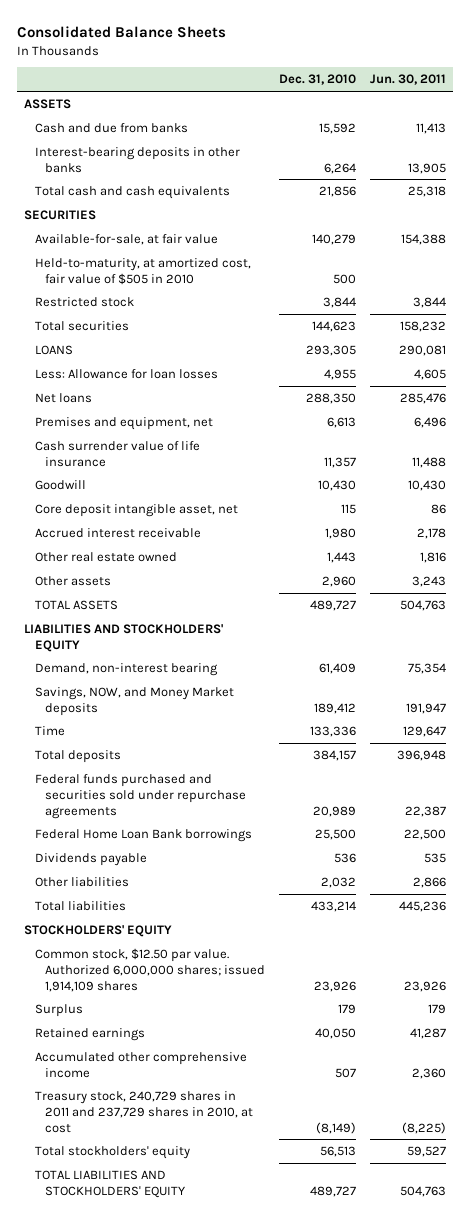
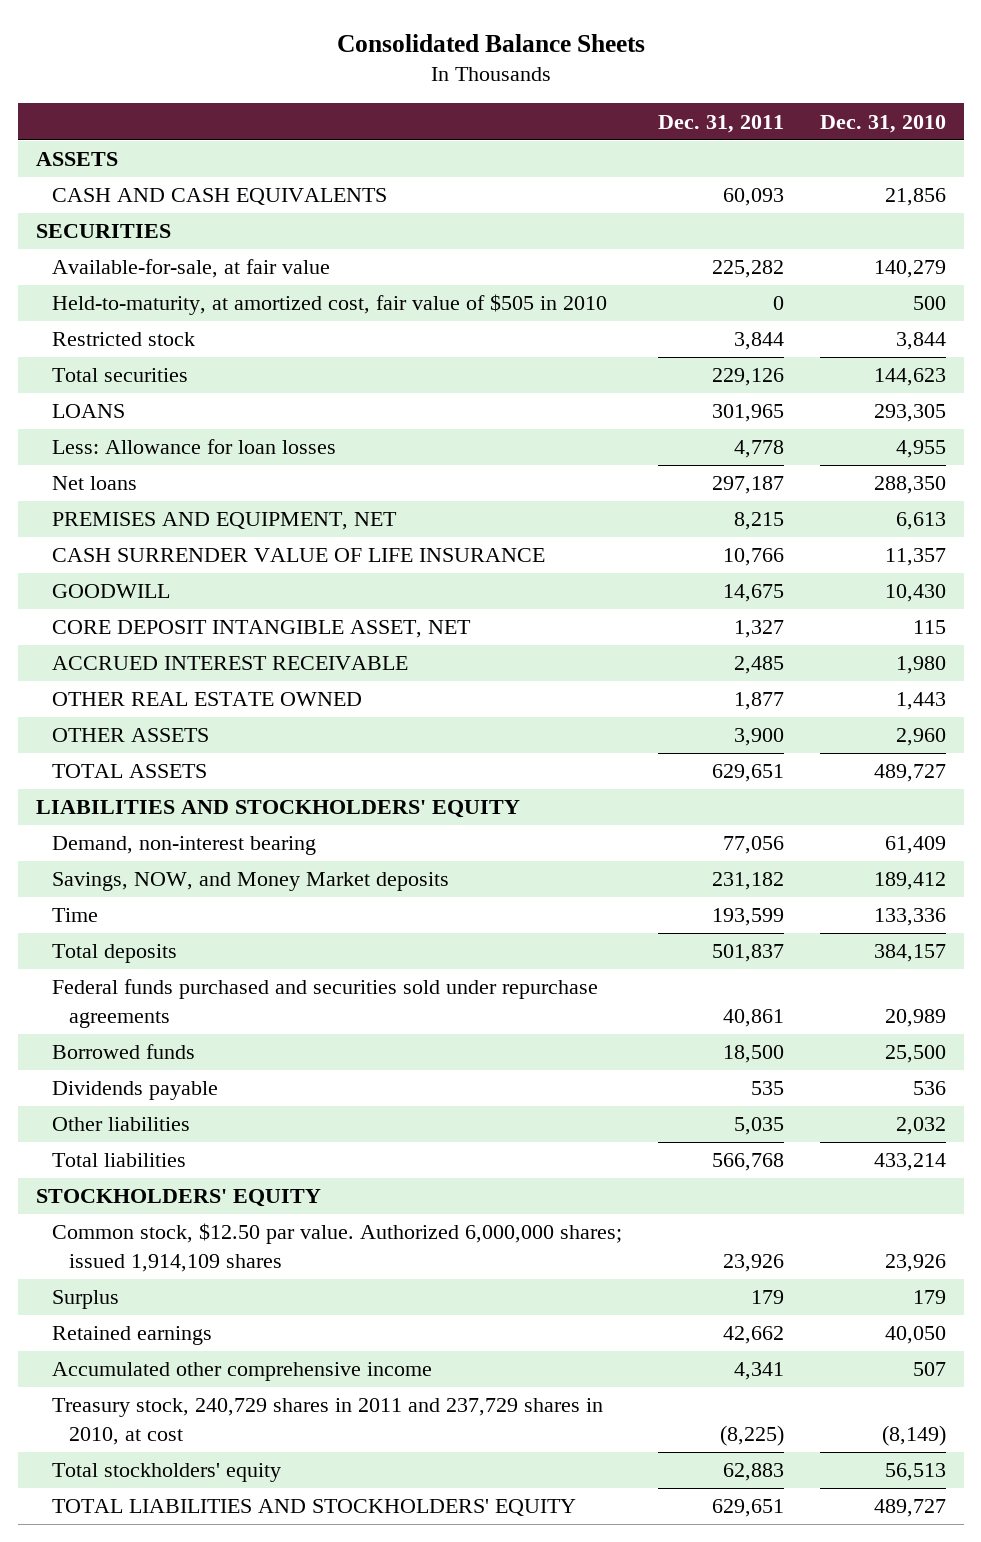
- | Dec. 31, 2010 | Jun. 30, 2011
+ | Dec. 31, 2011 | Dec. 31, 2010
- Cash and due from banks | 15,592 | 11,413
- Interest-bearing deposits in other banks | 6,264 | 13,905
- Total cash and cash equivalents | 21,856 | 25,318
+ CASH AND CASH EQUIVALENTS | 60,093 | 21,856
- Premises and equipment, net | 6,613 | 6,496
- Cash surrender value of life insurance | 11,357 | 11,488
- Goodwill | 10,430 | 10,430
- Core deposit intangible asset, net | 115 | 86
- Accrued interest receivable | 1,980 | 2,178
- Other real estate owned | 1,443 | 1,816
- Other assets | 2,960 | 3,243
+ PREMISES AND EQUIPMENT, NET | 8,215 | 6,613
+ CASH SURRENDER VALUE OF LIFE INSURANCE | 10,766 | 11,357
+ GOODWILL | 14,675 | 10,430
+ CORE DEPOSIT INTANGIBLE ASSET, NET | 1,327 | 115
+ ACCRUED INTEREST RECEIVABLE | 2,485 | 1,980
+ OTHER REAL ESTATE OWNED | 1,877 | 1,443
+ OTHER ASSETS | 3,900 | 2,960
- Federal Home Loan Bank borrowings | 25,500 | 22,500
+ Borrowed funds | 18,500 | 25,500

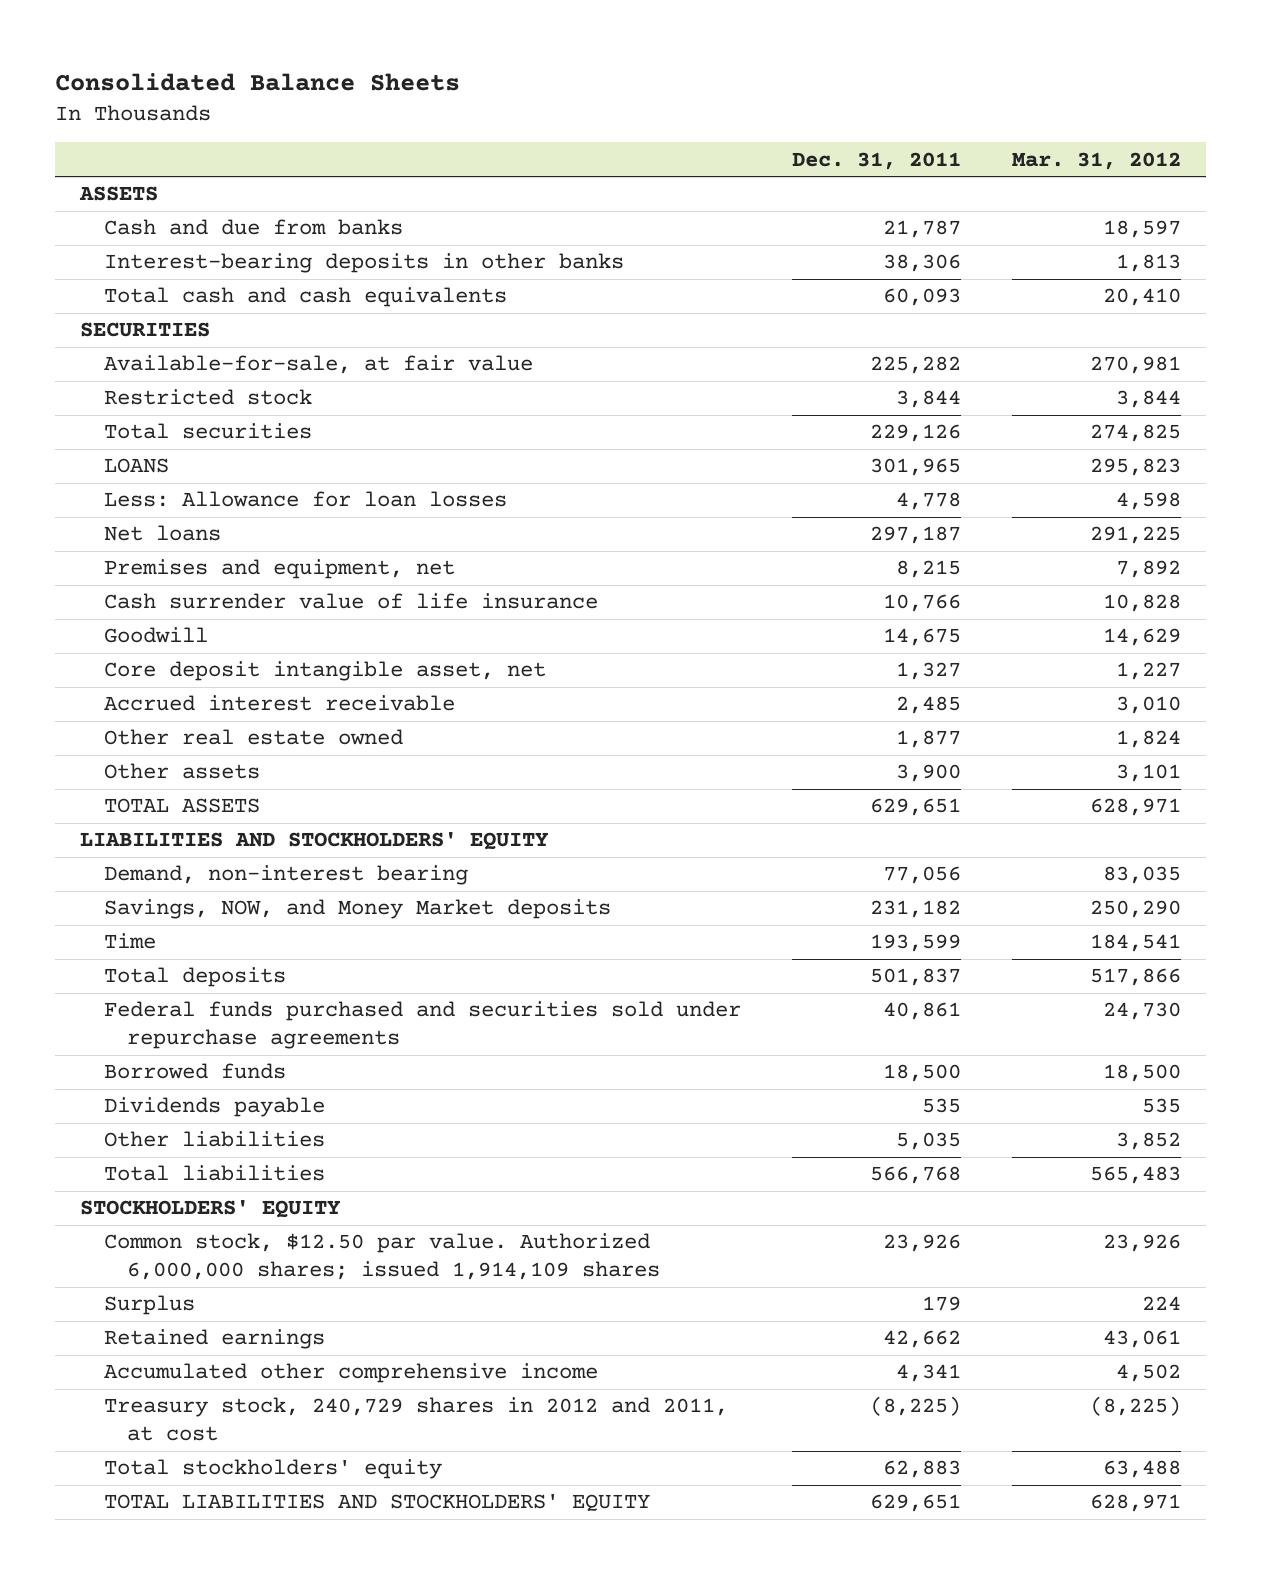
- | Dec. 31, 2011 | Dec. 31, 2010
+ | Dec. 31, 2011 | Mar. 31, 2012
- CASH AND CASH EQUIVALENTS | 60,093 | 21,856
+ Cash and due from banks | 21,787 | 18,597
+ Interest-bearing deposits in other banks | 38,306 | 1,813
+ Total cash and cash equivalents | 60,093 | 20,410
- Held-to-maturity, at amortized cost, fair value of $505 in 2010 | 0 | 500
- PREMISES AND EQUIPMENT, NET | 8,215 | 6,613
- CASH SURRENDER VALUE OF LIFE INSURANCE | 10,766 | 11,357
- GOODWILL | 14,675 | 10,430
- CORE DEPOSIT INTANGIBLE ASSET, NET | 1,327 | 115
- ACCRUED INTEREST RECEIVABLE | 2,485 | 1,980
- OTHER REAL ESTATE OWNED | 1,877 | 1,443
- OTHER ASSETS | 3,900 | 2,960
+ Premises and equipment, net | 8,215 | 7,892
+ Cash surrender value of life insurance | 10,766 | 10,828
+ Goodwill | 14,675 | 14,629
+ Core deposit intangible asset, net | 1,327 | 1,227
+ Accrued interest receivable | 2,485 | 3,010
+ Other real estate owned | 1,877 | 1,824
+ Other assets | 3,900 | 3,101
- Treasury stock, 240,729 shares in 2011 and 237,729 shares in 2010, at cost | (8,225) | (8,149)
+ Treasury stock, 240,729 shares in 2012 and 2011, at cost | (8,225) | (8,225)

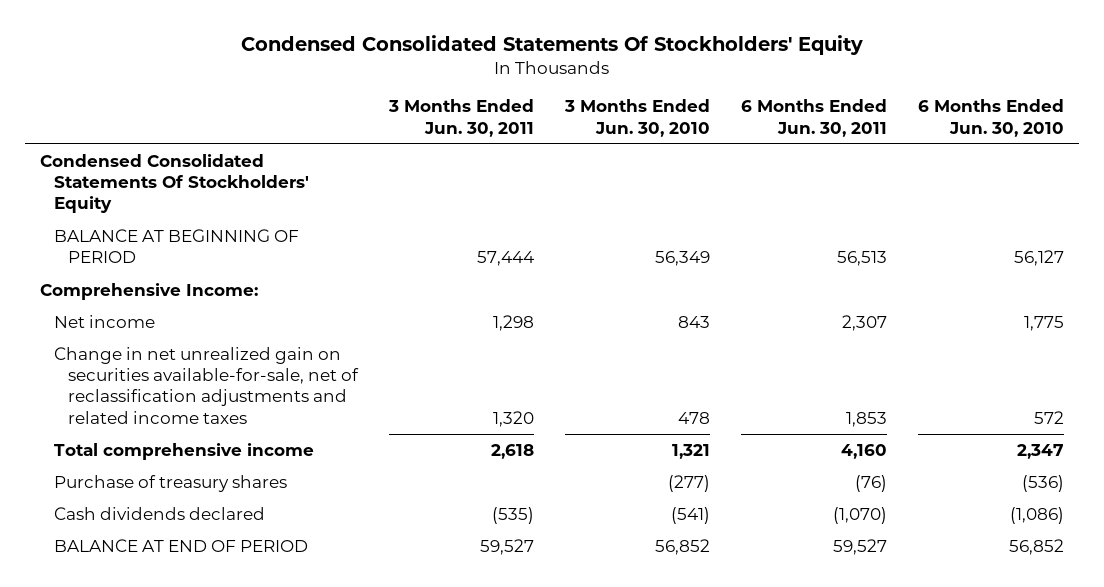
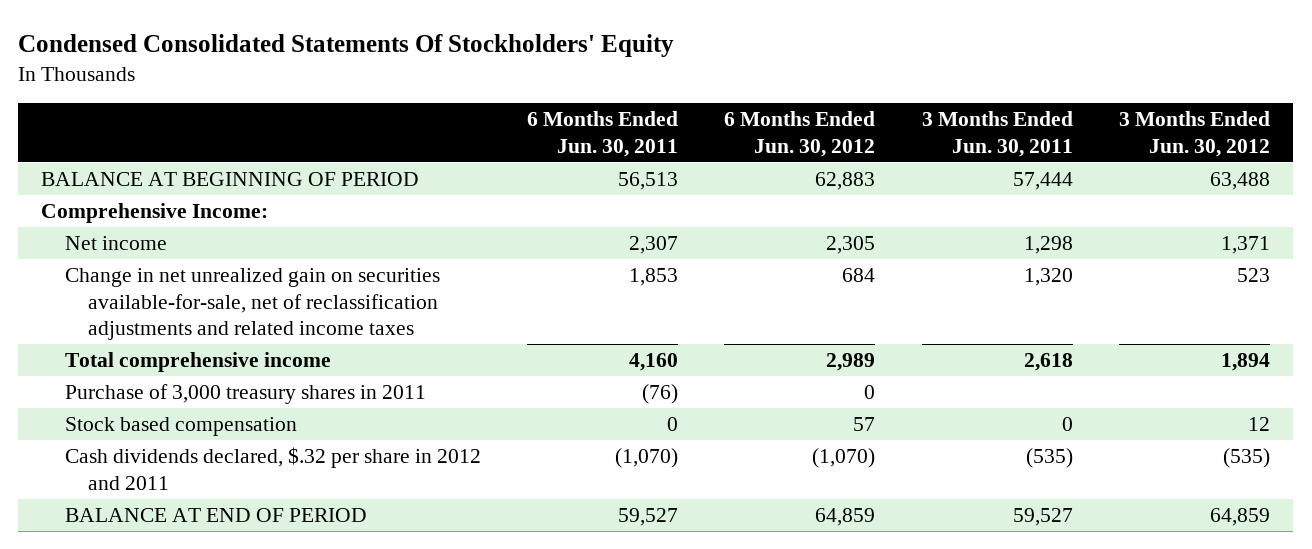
- | 3 Months Ended Jun. 30, 2011 | 3 Months Ended Jun. 30, 2010 | 6 Months Ended Jun. 30, 2011 | 6 Months Ended Jun. 30, 2010
+ | 6 Months Ended Jun. 30, 2011 | 6 Months Ended Jun. 30, 2012 | 3 Months Ended Jun. 30, 2011 | 3 Months Ended Jun. 30, 2012
- Condensed Consolidated Statements Of Stockholders' Equity
- Purchase of treasury shares | | (277) | (76) | (536)
- Cash dividends declared | (535) | (541) | (1,070) | (1,086)
+ Purchase of 3,000 treasury shares in 2011 | (76) | 0 | |
+ Stock based compensation | 0 | 57 | 0 | 12
+ Cash dividends declared, $.32 per share in 2012 and 2011 | (1,070) | (1,070) | (535) | (535)

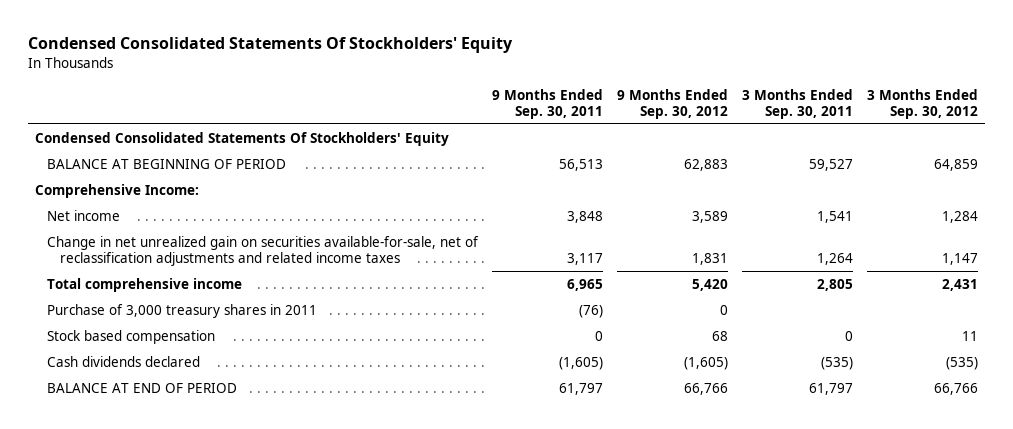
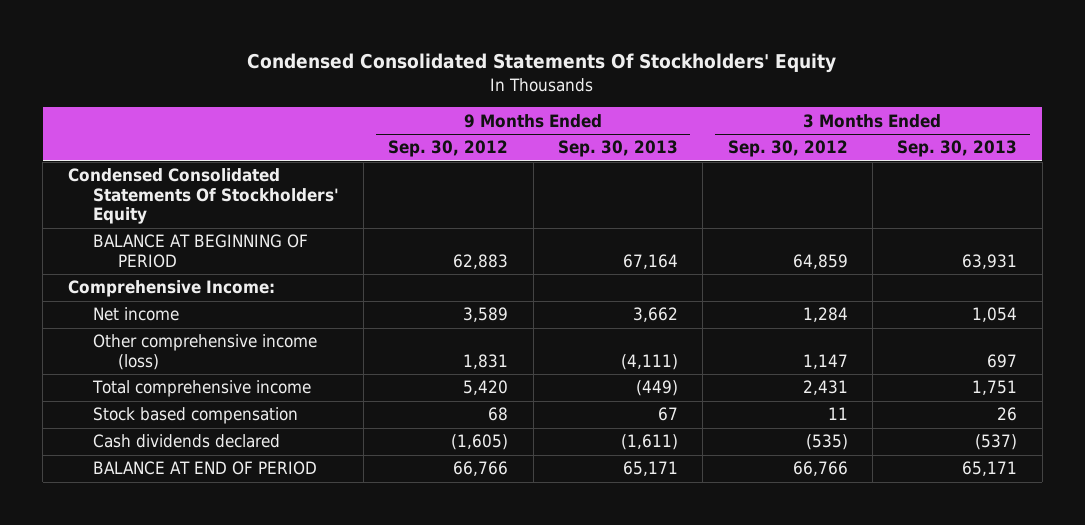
- | 9 Months Ended Sep. 30, 2011 | 9 Months Ended Sep. 30, 2012 | 3 Months Ended Sep. 30, 2011 | 3 Months Ended Sep. 30, 2012
+ | 9 Months Ended Sep. 30, 2012 | 9 Months Ended Sep. 30, 2013 | 3 Months Ended Sep. 30, 2012 | 3 Months Ended Sep. 30, 2013
- Change in net unrealized gain on securities available-for-sale, net of reclassification adjustments and related income taxes | 3,117 | 1,831 | 1,264 | 1,147
+ Other comprehensive income (loss) | 1,831 | (4,111) | 1,147 | 697
- Purchase of 3,000 treasury shares in 2011 | (76) | 0 | |

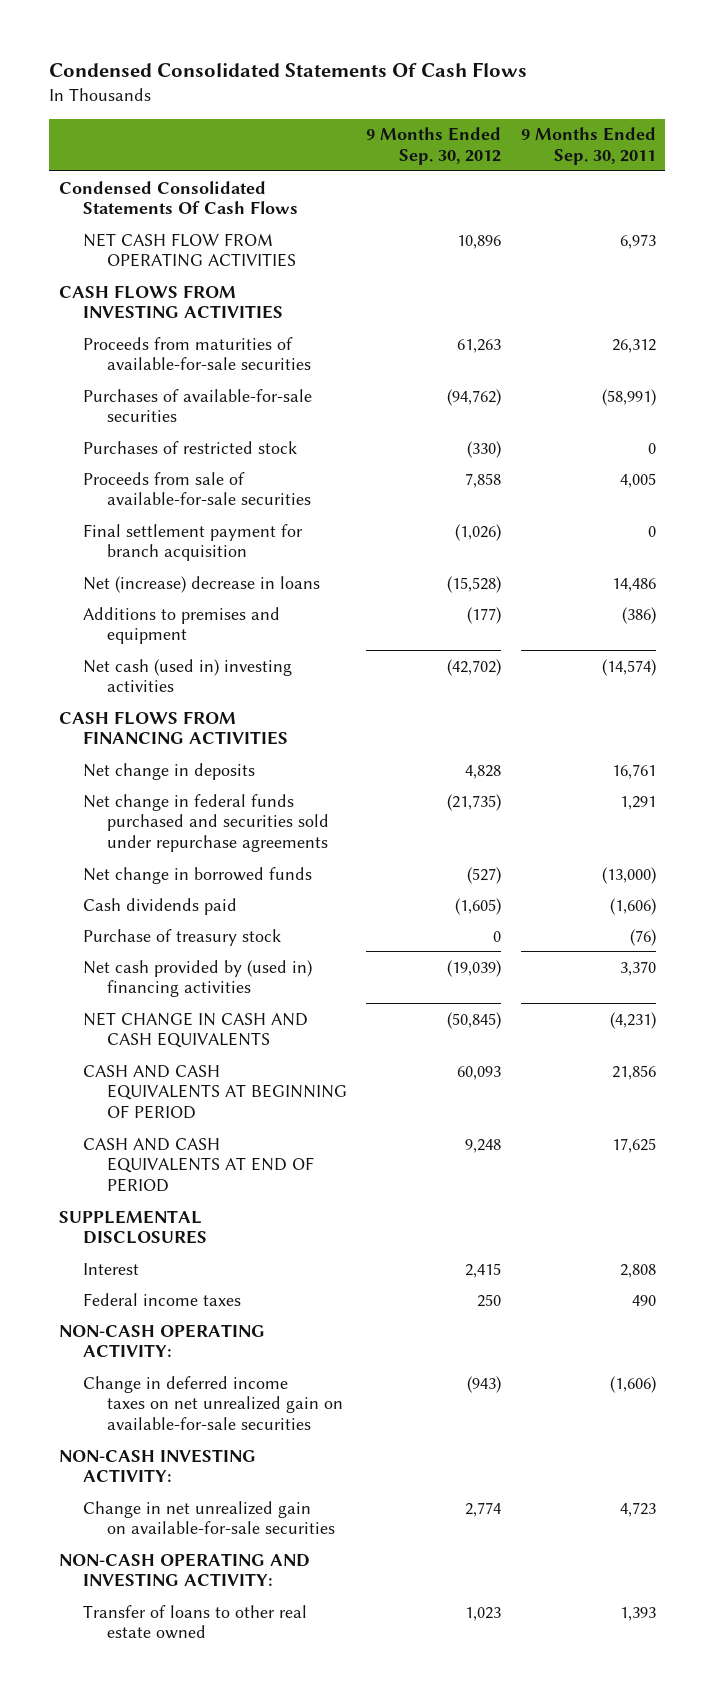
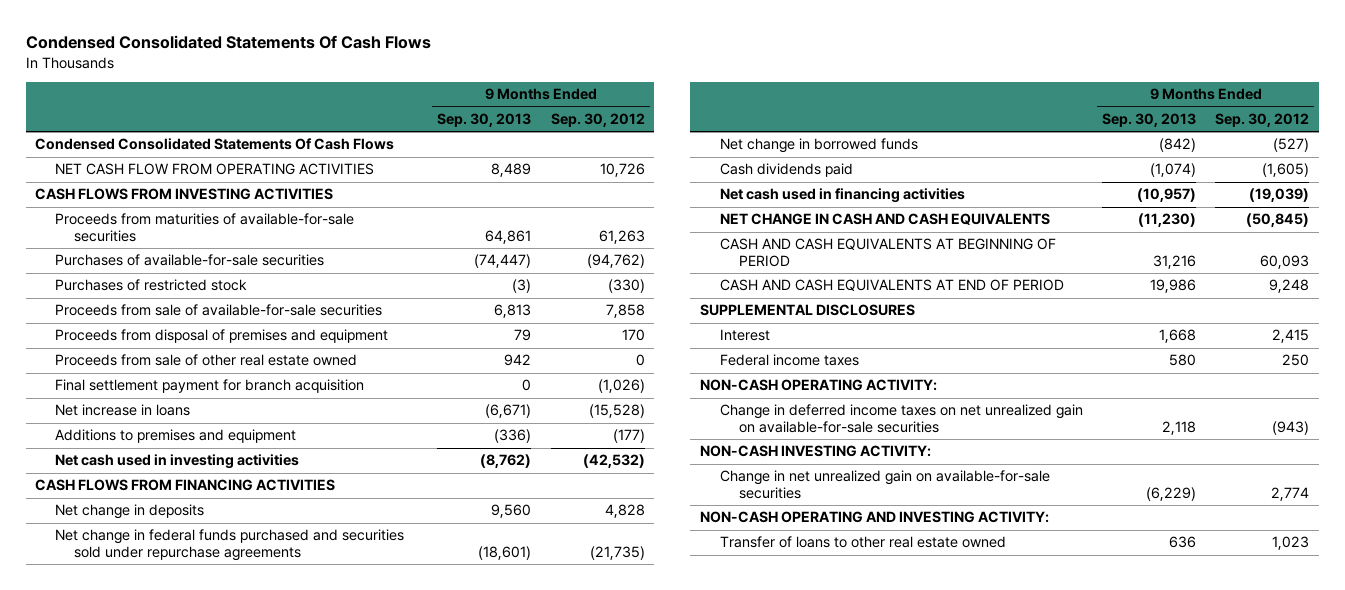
- | 9 Months Ended Sep. 30, 2012 | 9 Months Ended Sep. 30, 2011
+ | 9 Months Ended Sep. 30, 2013 | 9 Months Ended Sep. 30, 2012
- NET CASH FLOW FROM OPERATING ACTIVITIES | 10,896 | 6,973
+ NET CASH FLOW FROM OPERATING ACTIVITIES | 8,489 | 10,726
+ Proceeds from disposal of premises and equipment | 79 | 170
+ Proceeds from sale of other real estate owned | 942 | 0
- Net (increase) decrease in loans | (15,528) | 14,486
+ Net increase in loans | (6,671) | (15,528)
- Net cash (used in) investing activities | (42,702) | (14,574)
+ Net cash used in investing activities | (8,762) | (42,532)
- Purchase of treasury stock | 0 | (76)
- Net cash provided by (used in) financing activities | (19,039) | 3,370
+ Net cash used in financing activities | (10,957) | (19,039)

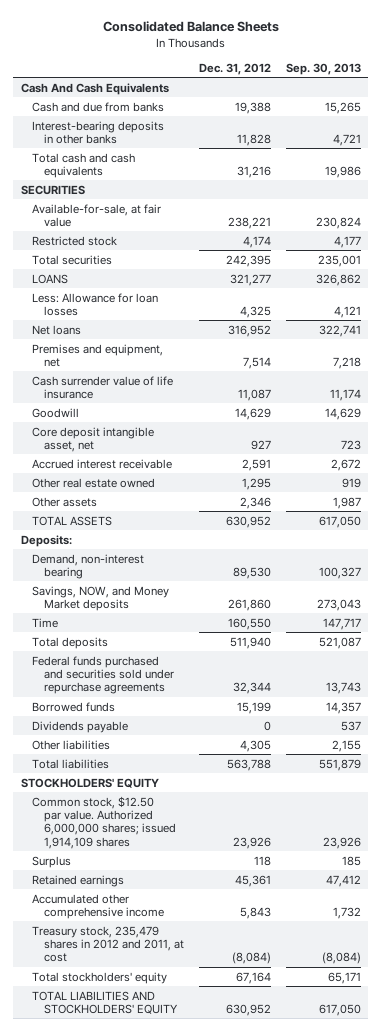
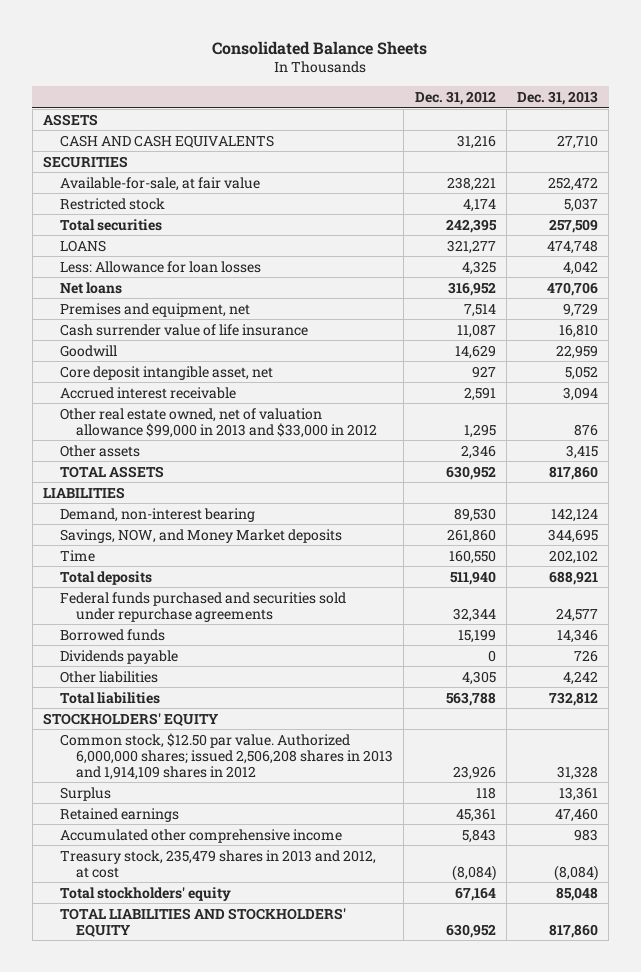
- | Dec. 31, 2012 | Sep. 30, 2013
+ | Dec. 31, 2012 | Dec. 31, 2013
- Cash And Cash Equivalents
- Cash and due from banks | 19,388 | 15,265
- Interest-bearing deposits in other banks | 11,828 | 4,721
- Total cash and cash equivalents | 31,216 | 19,986
+ ASSETS
+ CASH AND CASH EQUIVALENTS | 31,216 | 27,710
- Other real estate owned | 1,295 | 919
+ Other real estate owned, net of valuation allowance $99,000 in 2013 and $33,000 in 2012 | 1,295 | 876
- Deposits:
+ LIABILITIES
- Common stock, $12.50 par value. Authorized 6,000,000 shares; issued 1,914,109 shares | 23,926 | 23,926
+ Common stock, $12.50 par value. Authorized 6,000,000 shares; issued 2,506,208 shares in 2013 and 1,914,109 shares in 2012 | 23,926 | 31,328
- Treasury stock, 235,479 shares in 2012 and 2011, at cost | (8,084) | (8,084)
+ Treasury stock, 235,479 shares in 2013 and 2012, at cost | (8,084) | (8,084)

